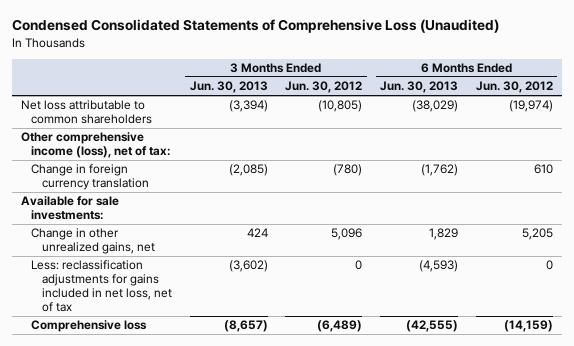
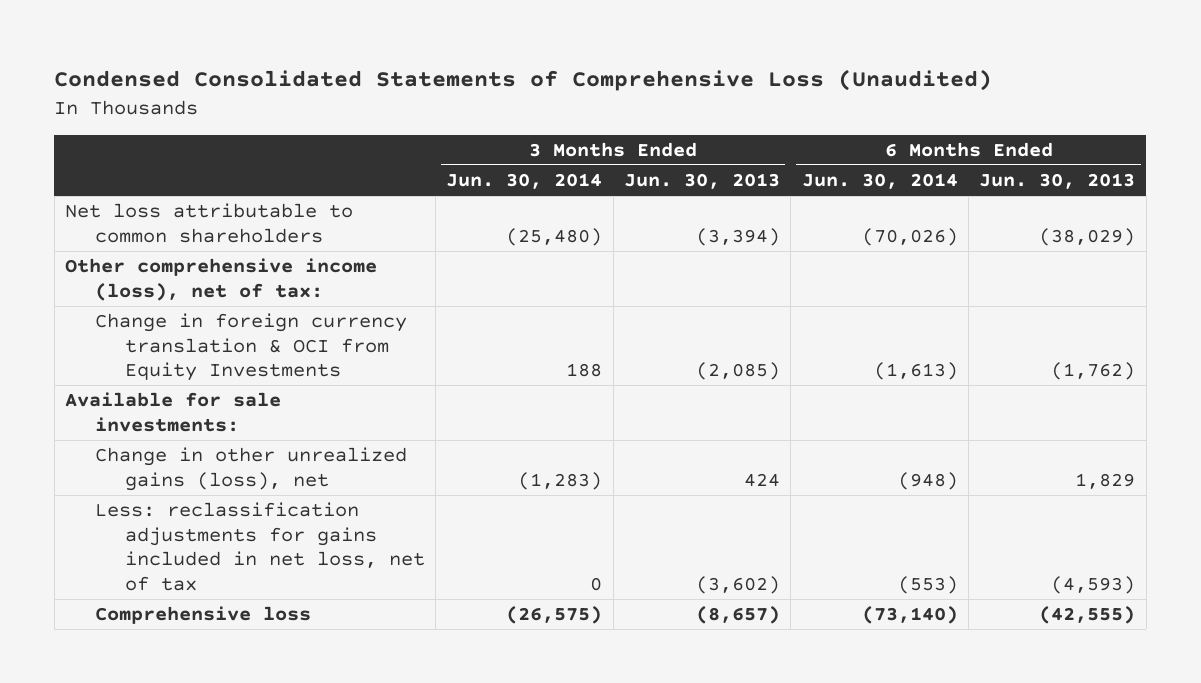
- | 3 Months Ended Jun. 30, 2013 | 3 Months Ended Jun. 30, 2012 | 6 Months Ended Jun. 30, 2013 | 6 Months Ended Jun. 30, 2012
+ | 3 Months Ended Jun. 30, 2014 | 3 Months Ended Jun. 30, 2013 | 6 Months Ended Jun. 30, 2014 | 6 Months Ended Jun. 30, 2013
- Change in foreign currency translation | (2,085) | (780) | (1,762) | 610
+ Change in foreign currency translation & OCI from Equity Investments | 188 | (2,085) | (1,613) | (1,762)
- Change in other unrealized gains, net | 424 | 5,096 | 1,829 | 5,205
+ Change in other unrealized gains (loss), net | (1,283) | 424 | (948) | 1,829

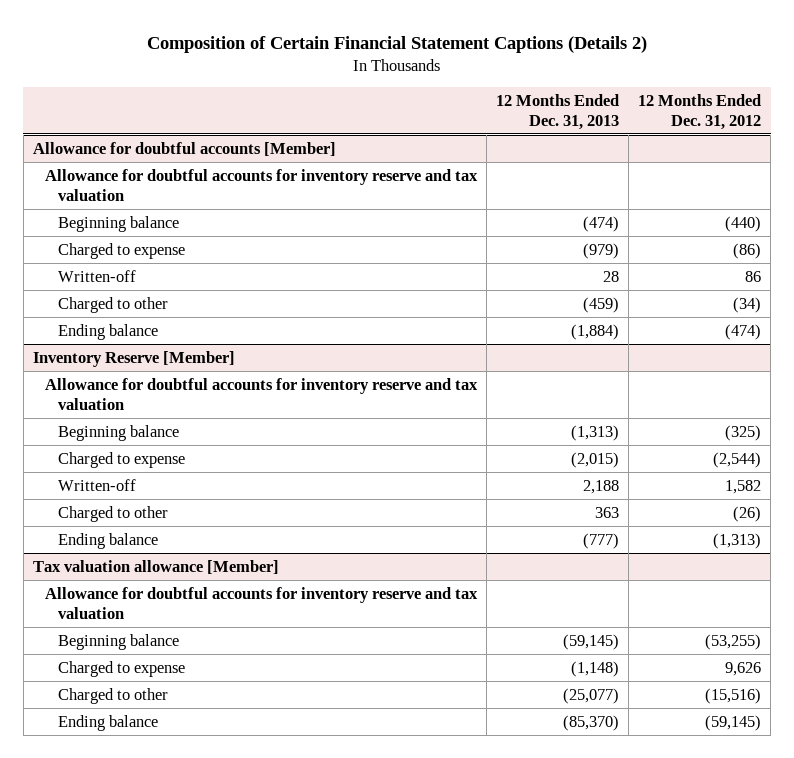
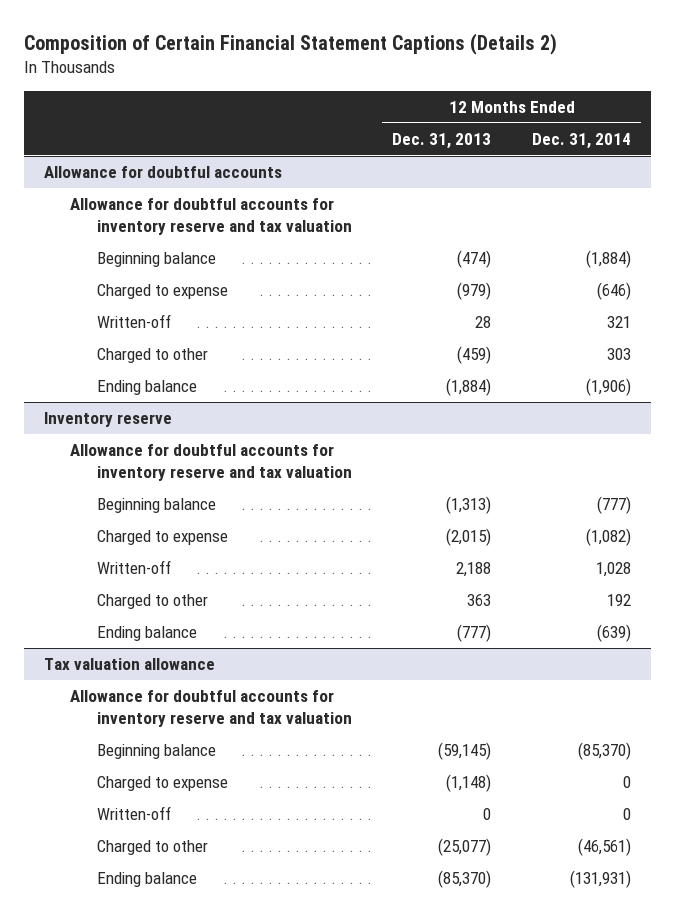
- | 12 Months Ended Dec. 31, 2013 | 12 Months Ended Dec. 31, 2012
+ | 12 Months Ended Dec. 31, 2013 | 12 Months Ended Dec. 31, 2014
- Allowance for doubtful accounts [Member]
+ Allowance for doubtful accounts
- Inventory Reserve [Member]
+ Inventory reserve
- Tax valuation allowance [Member]
+ Tax valuation allowance
+ Written-off | 0 | 0

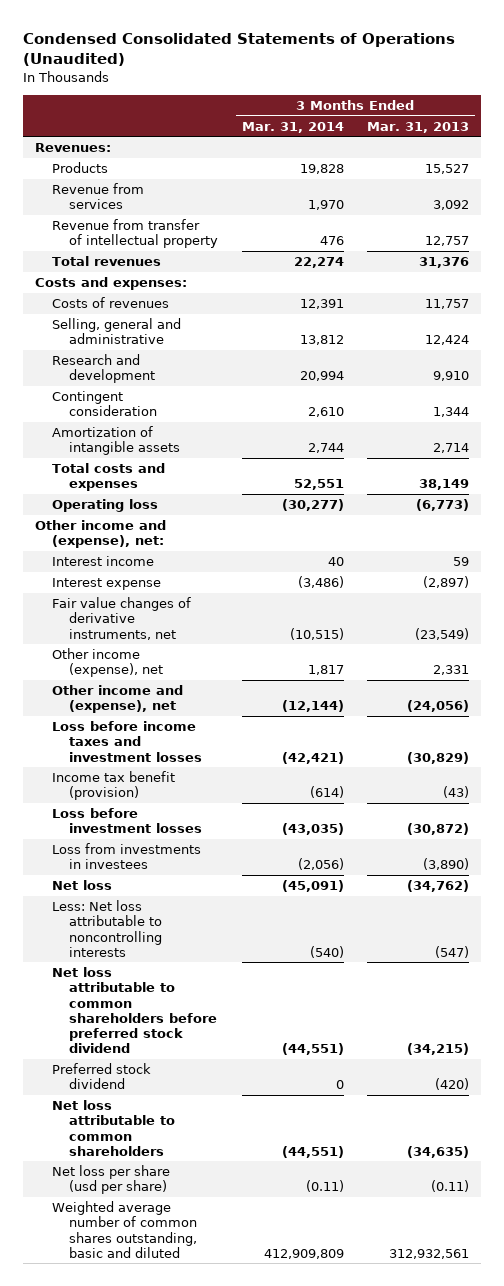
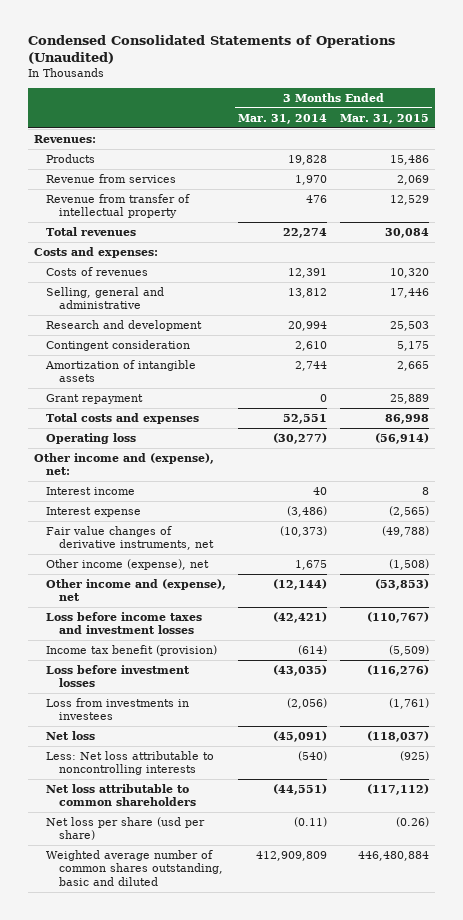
- | 3 Months Ended Mar. 31, 2014 | 3 Months Ended Mar. 31, 2013
+ | 3 Months Ended Mar. 31, 2014 | 3 Months Ended Mar. 31, 2015
+ Grant repayment | 0 | 25,889
- Fair value changes of derivative instruments, net | (10,515) | (23,549)
- Other income (expense), net | 1,817 | 2,331
+ Fair value changes of derivative instruments, net | (10,373) | (49,788)
+ Other income (expense), net | 1,675 | (1,508)
- Net loss attributable to common shareholders before preferred stock dividend | (44,551) | (34,215)
- Preferred stock dividend | 0 | (420)

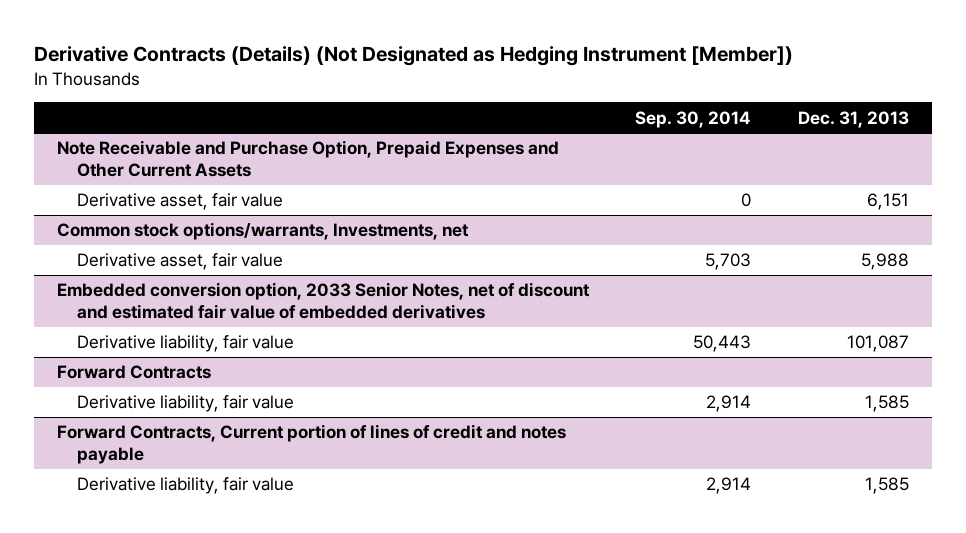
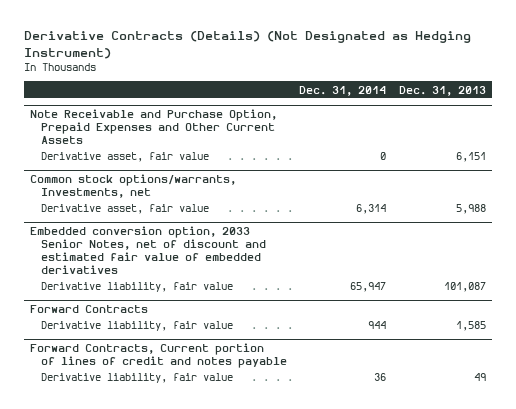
- Derivative Contracts (Details) (Not Designated as Hedging Instrument [Member])
+ Derivative Contracts (Details) (Not Designated as Hedging Instrument)
- | Sep. 30, 2014 | Dec. 31, 2013
+ | Dec. 31, 2014 | Dec. 31, 2013
@ Forward Contracts, Current portion of lines of credit and notes payable
- Derivative liability, fair value | 2,914 | 1,585
+ Derivative liability, fair value | 36 | 49

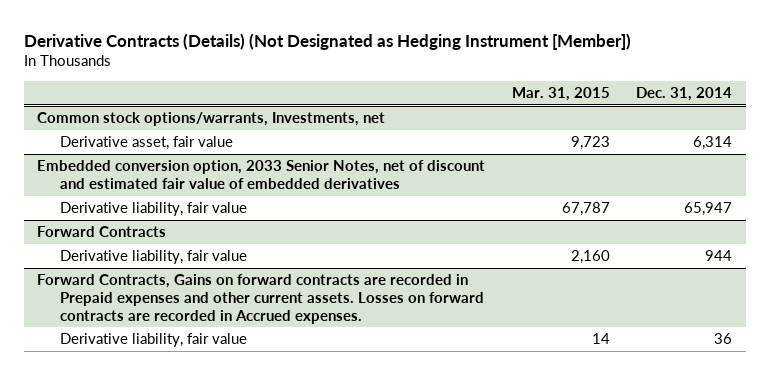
- Derivative Contracts (Details) (Not Designated as Hedging Instrument)
+ Derivative Contracts (Details) (Not Designated as Hedging Instrument [Member])
- | Dec. 31, 2014 | Dec. 31, 2013
+ | Mar. 31, 2015 | Dec. 31, 2014
- Note Receivable and Purchase Option, Prepaid Expenses and Other Current Assets
- Derivative asset, fair value | 0 | 6,151
- Forward Contracts, Current portion of lines of credit and notes payable
+ Forward Contracts, Gains on forward contracts are recorded in Prepaid expenses and other current assets. Losses on forward contracts are recorded in Accrued expenses.

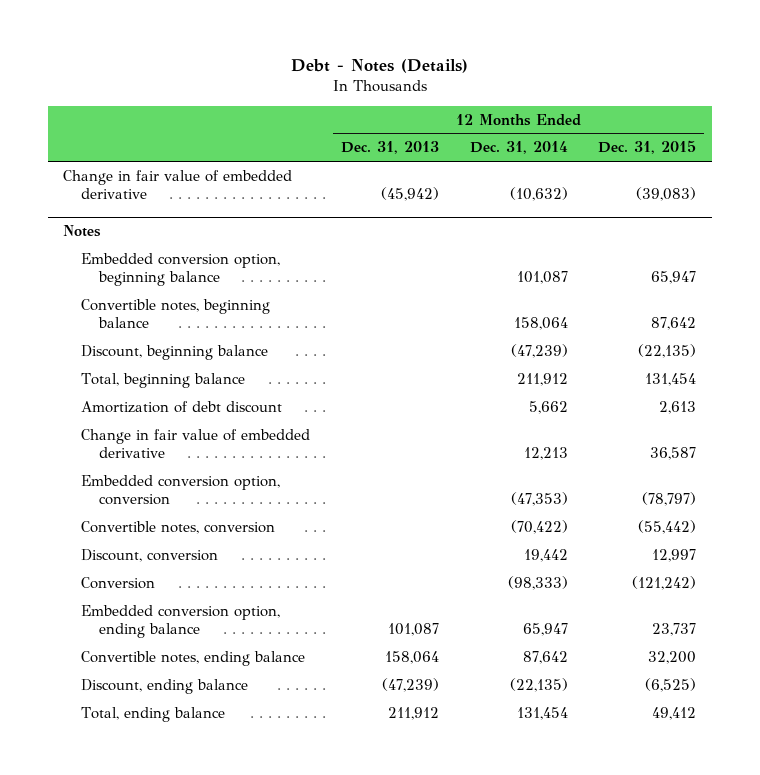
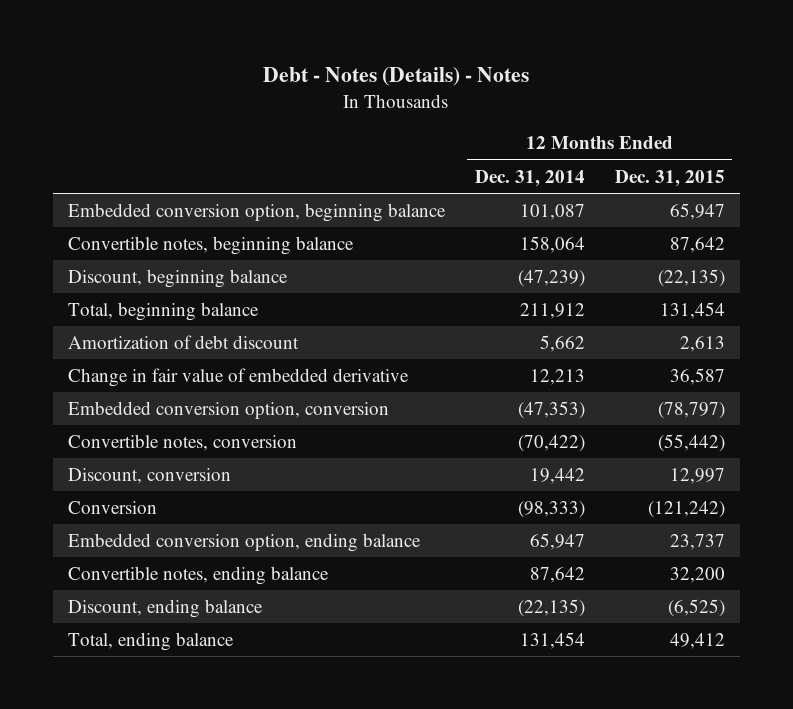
- Debt - Notes (Details)
+ Debt - Notes (Details) - Notes
- | 12 Months Ended Dec. 31, 2013 | 12 Months Ended Dec. 31, 2014 | 12 Months Ended Dec. 31, 2015
+ | 12 Months Ended Dec. 31, 2014 | 12 Months Ended Dec. 31, 2015
- Change in fair value of embedded derivative | (45,942) | (10,632) | (39,083)
- Notes

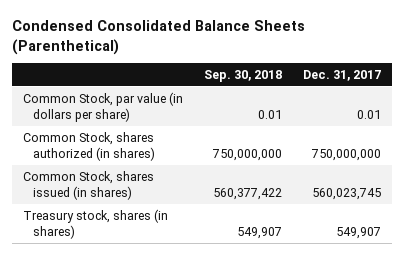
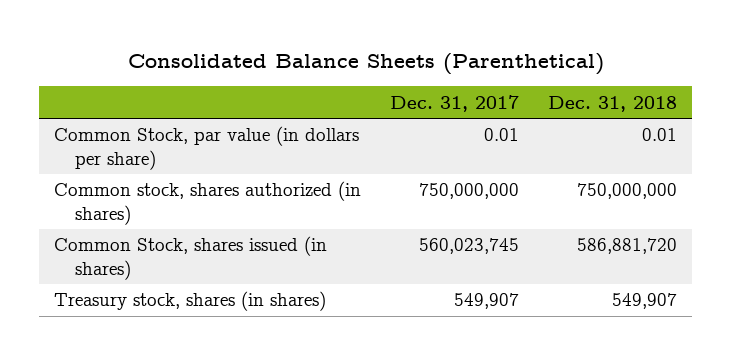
- Condensed Consolidated Balance Sheets (Parenthetical)
+ Consolidated Balance Sheets (Parenthetical)
- | Sep. 30, 2018 | Dec. 31, 2017
+ | Dec. 31, 2017 | Dec. 31, 2018
- Common Stock, shares authorized (in shares) | 750,000,000 | 750,000,000
+ Common stock, shares authorized (in shares) | 750,000,000 | 750,000,000

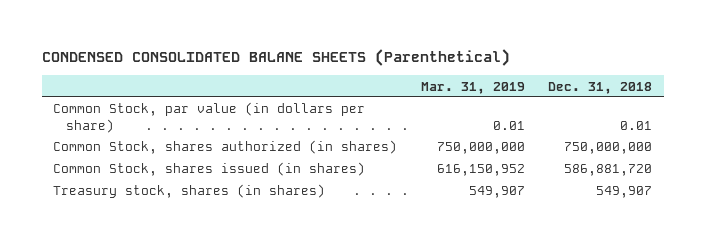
- Consolidated Balance Sheets (Parenthetical)
+ CONDENSED CONSOLIDATED BALANE SHEETS (Parenthetical)
- | Dec. 31, 2017 | Dec. 31, 2018
+ | Mar. 31, 2019 | Dec. 31, 2018
- Common stock, shares authorized (in shares) | 750,000,000 | 750,000,000
+ Common Stock, shares authorized (in shares) | 750,000,000 | 750,000,000

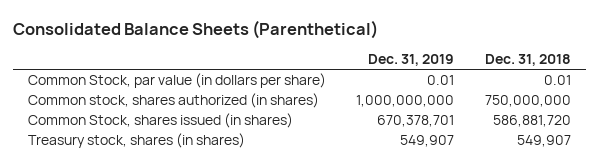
- CONDENSED CONSOLIDATED BALANE SHEETS (Parenthetical)
+ Consolidated Balance Sheets (Parenthetical)
- | Mar. 31, 2019 | Dec. 31, 2018
+ | Dec. 31, 2019 | Dec. 31, 2018
- Common Stock, shares authorized (in shares) | 750,000,000 | 750,000,000
+ Common stock, shares authorized (in shares) | 1,000,000,000 | 750,000,000

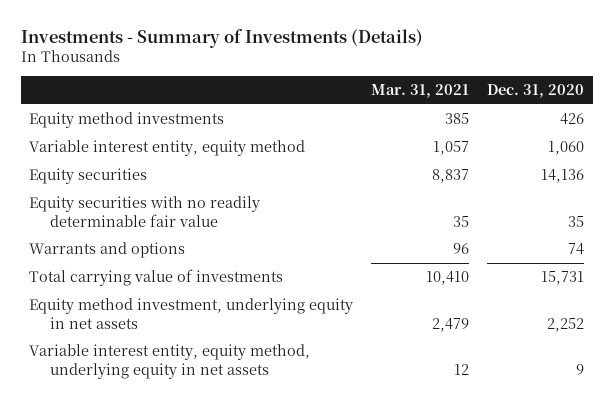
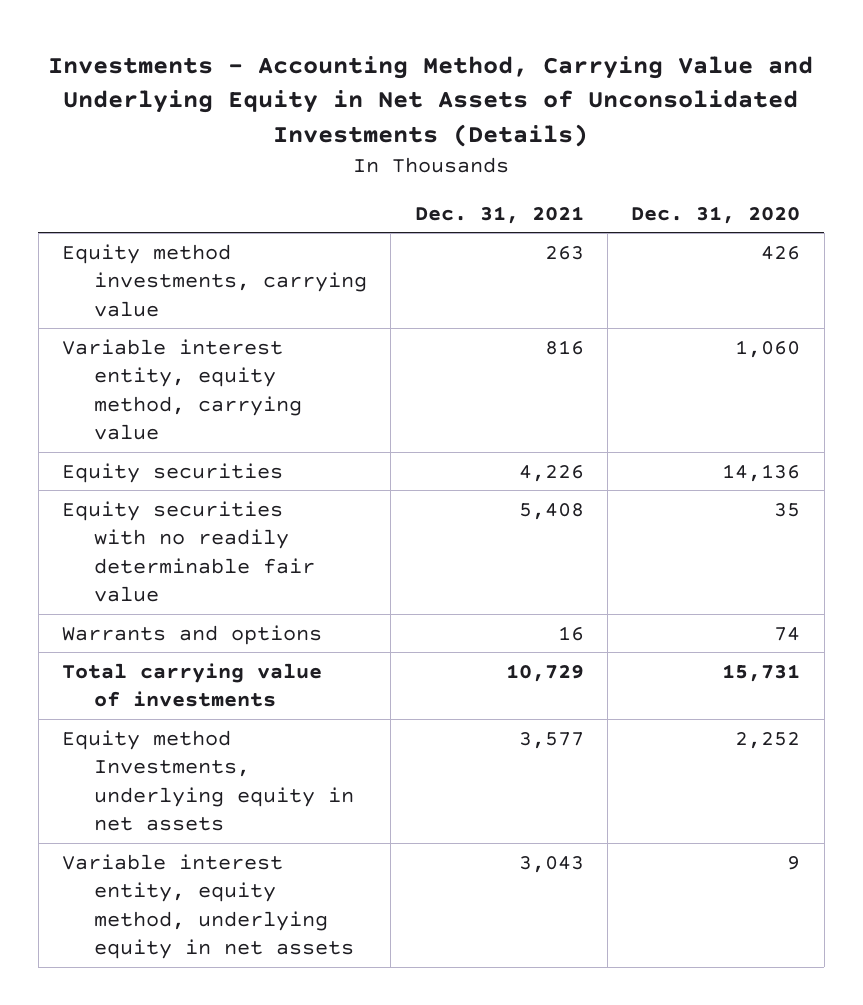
- Investments - Summary of Investments (Details)
+ Investments - Accounting Method, Carrying Value and Underlying Equity in Net Assets of Unconsolidated Investments (Details)
- | Mar. 31, 2021 | Dec. 31, 2020
+ | Dec. 31, 2021 | Dec. 31, 2020
- Equity method investments | 385 | 426
- Variable interest entity, equity method | 1,057 | 1,060
+ Equity method investments, carrying value | 263 | 426
+ Variable interest entity, equity method, carrying value | 816 | 1,060
- Equity method investment, underlying equity in net assets | 2,479 | 2,252
+ Equity method Investments, underlying equity in net assets | 3,577 | 2,252

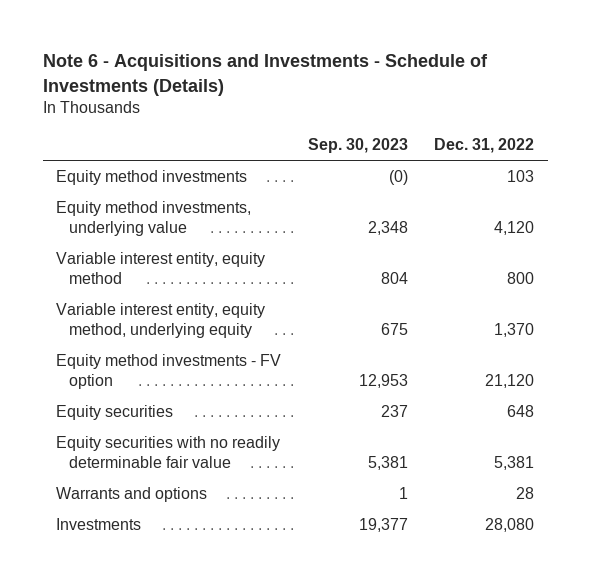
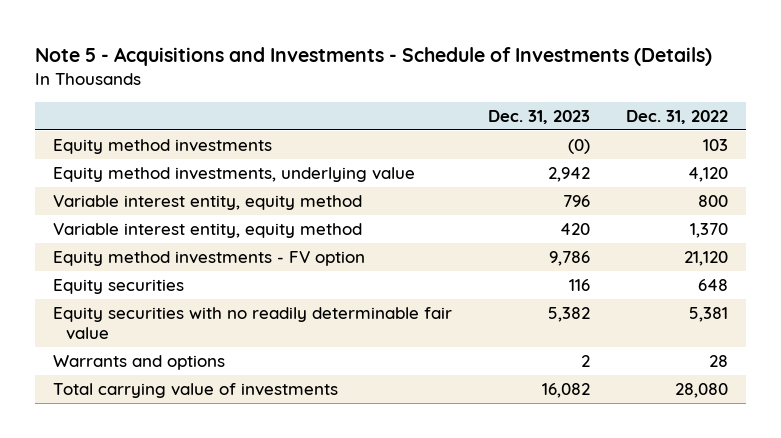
- Note 6 - Acquisitions and Investments - Schedule of Investments (Details)
+ Note 5 - Acquisitions and Investments - Schedule of Investments (Details)
- | Sep. 30, 2023 | Dec. 31, 2022
+ | Dec. 31, 2023 | Dec. 31, 2022
- Variable interest entity, equity method, underlying equity | 675 | 1,370
+ Variable interest entity, equity method | 420 | 1,370
- Investments | 19,377 | 28,080
+ Total carrying value of investments | 16,082 | 28,080

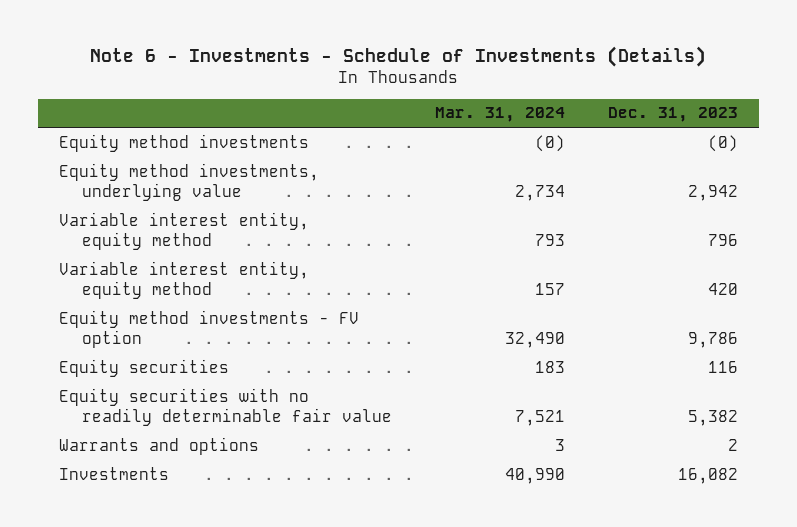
- Note 5 - Acquisitions and Investments - Schedule of Investments (Details)
+ Note 6 - Investments - Schedule of Investments (Details)
- | Dec. 31, 2023 | Dec. 31, 2022
+ | Mar. 31, 2024 | Dec. 31, 2023
- Total carrying value of investments | 16,082 | 28,080
+ Investments | 40,990 | 16,082

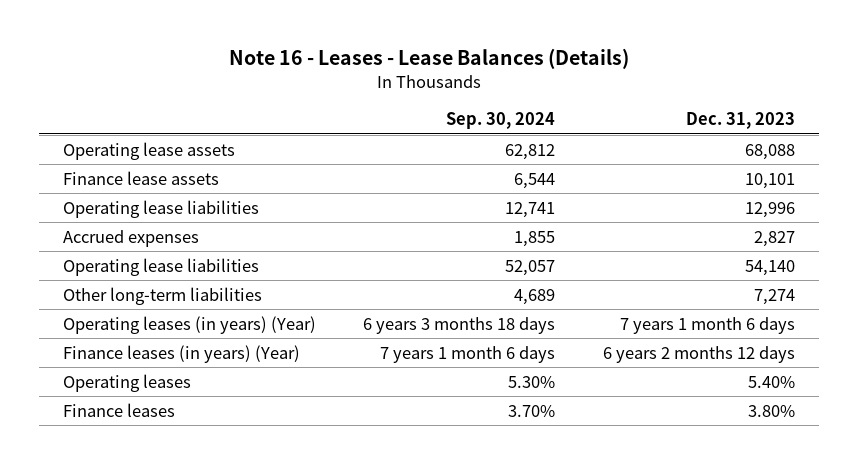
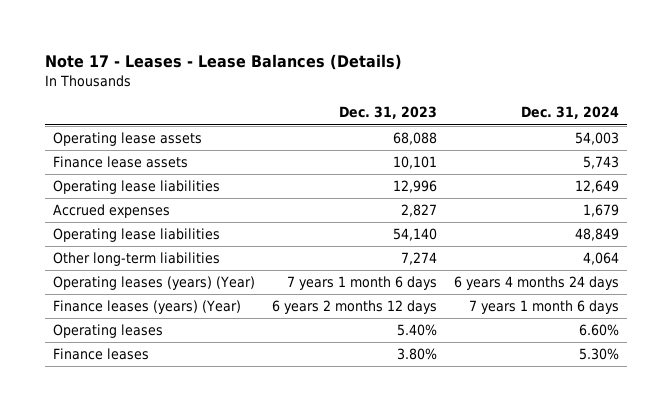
- Note 16 - Leases - Lease Balances (Details)
+ Note 17 - Leases - Lease Balances (Details)
- | Sep. 30, 2024 | Dec. 31, 2023
+ | Dec. 31, 2023 | Dec. 31, 2024
- Operating leases (in years) (Year) | 6 years 3 months 18 days | 7 years 1 month 6 days
- Finance leases (in years) (Year) | 7 years 1 month 6 days | 6 years 2 months 12 days
+ Operating leases (years) (Year) | 7 years 1 month 6 days | 6 years 4 months 24 days
+ Finance leases (years) (Year) | 6 years 2 months 12 days | 7 years 1 month 6 days

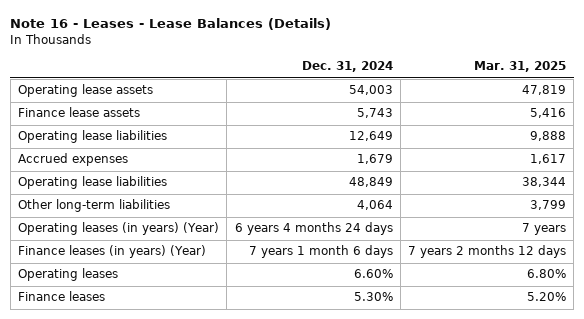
- Note 17 - Leases - Lease Balances (Details)
+ Note 16 - Leases - Lease Balances (Details)
- | Dec. 31, 2023 | Dec. 31, 2024
+ | Dec. 31, 2024 | Mar. 31, 2025
- Operating leases (years) (Year) | 7 years 1 month 6 days | 6 years 4 months 24 days
- Finance leases (years) (Year) | 6 years 2 months 12 days | 7 years 1 month 6 days
+ Operating leases (in years) (Year) | 6 years 4 months 24 days | 7 years
+ Finance leases (in years) (Year) | 7 years 1 month 6 days | 7 years 2 months 12 days

